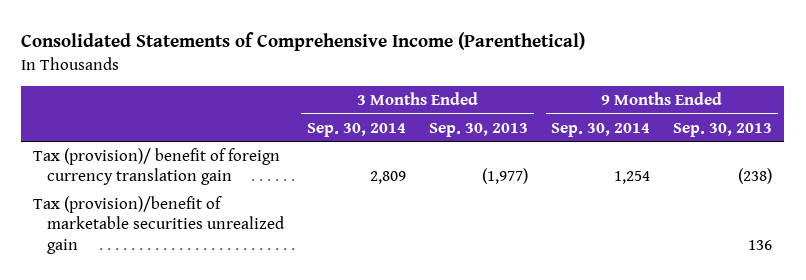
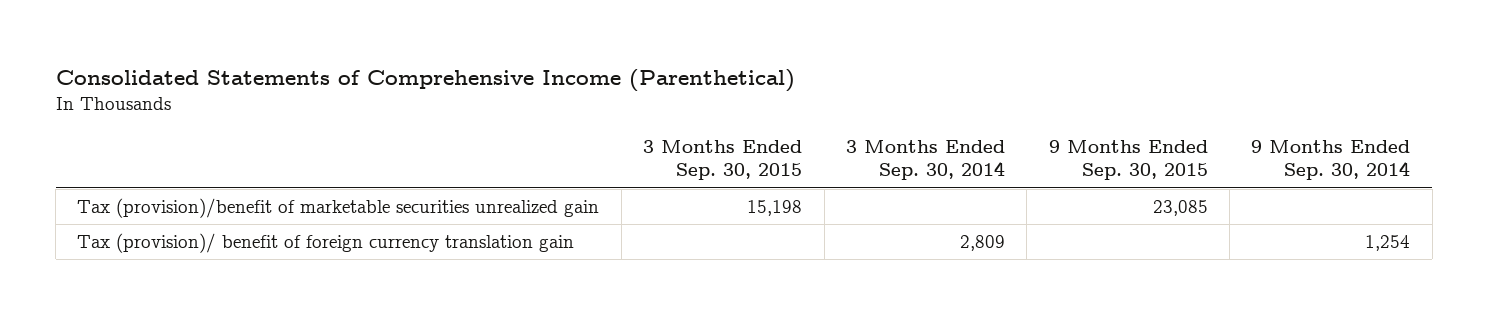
- | 3 Months Ended Sep. 30, 2014 | 3 Months Ended Sep. 30, 2013 | 9 Months Ended Sep. 30, 2014 | 9 Months Ended Sep. 30, 2013
+ | 3 Months Ended Sep. 30, 2015 | 3 Months Ended Sep. 30, 2014 | 9 Months Ended Sep. 30, 2015 | 9 Months Ended Sep. 30, 2014
moved down: Tax (provision)/ benefit of foreign currency translation gain | | 2,809 | | 1,254

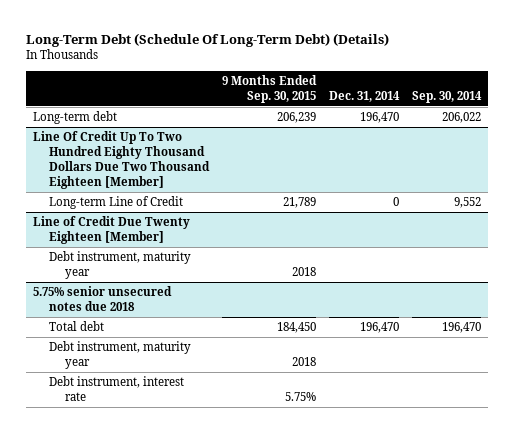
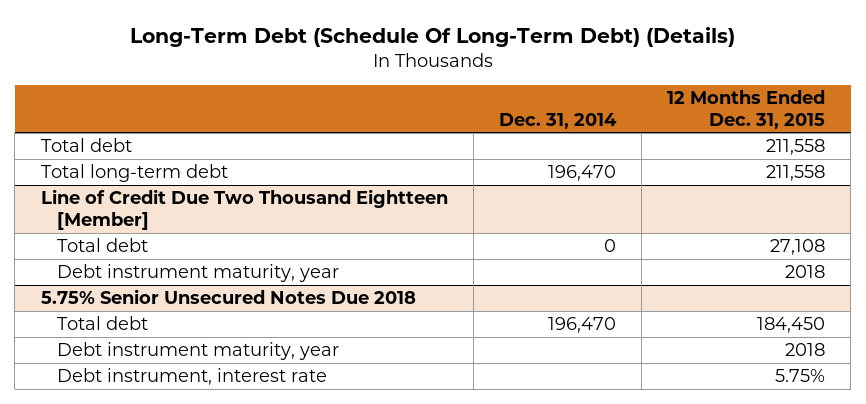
- | 9 Months Ended Sep. 30, 2015 | Dec. 31, 2014 | Sep. 30, 2014
+ | Dec. 31, 2014 | 12 Months Ended Dec. 31, 2015
- Long-term debt | 206,239 | 196,470 | 206,022
- Line Of Credit Up To Two Hundred Eighty Thousand Dollars Due Two Thousand Eighteen [Member]
- Long-term Line of Credit | 21,789 | 0 | 9,552
- Line of Credit Due Twenty Eighteen [Member]
- Debt instrument, maturity year | 2018 | |
- 5.75% senior unsecured notes due 2018
+ Total debt | | 211,558
+ Total long-term debt | 196,470 | 211,558
+ Line of Credit Due Two Thousand Eightteen [Member]
+ Total debt | 0 | 27,108
+ Debt instrument maturity, year | | 2018
+ 5.75% Senior Unsecured Notes Due 2018
- Debt instrument, maturity year | 2018 | |
+ Debt instrument maturity, year | | 2018

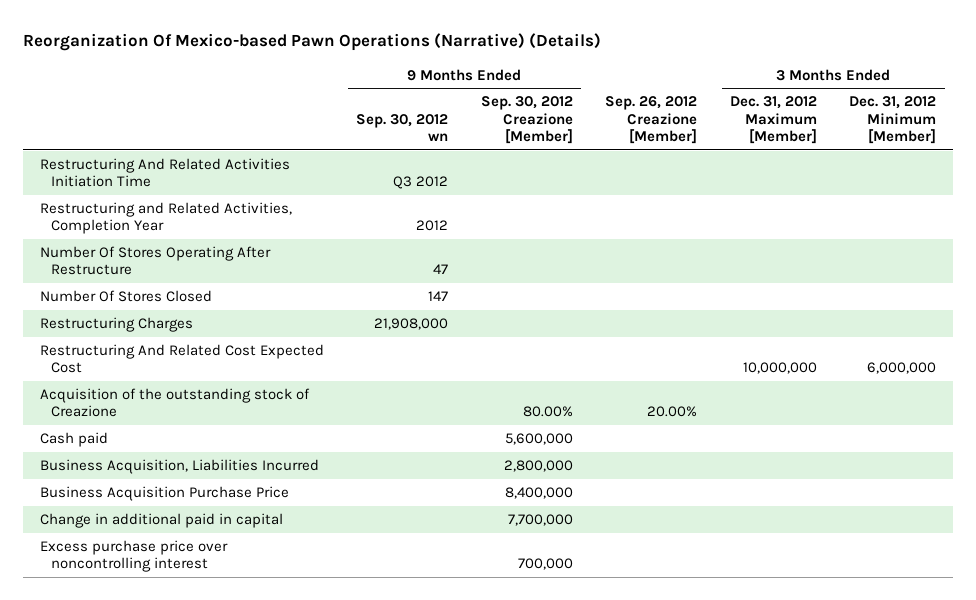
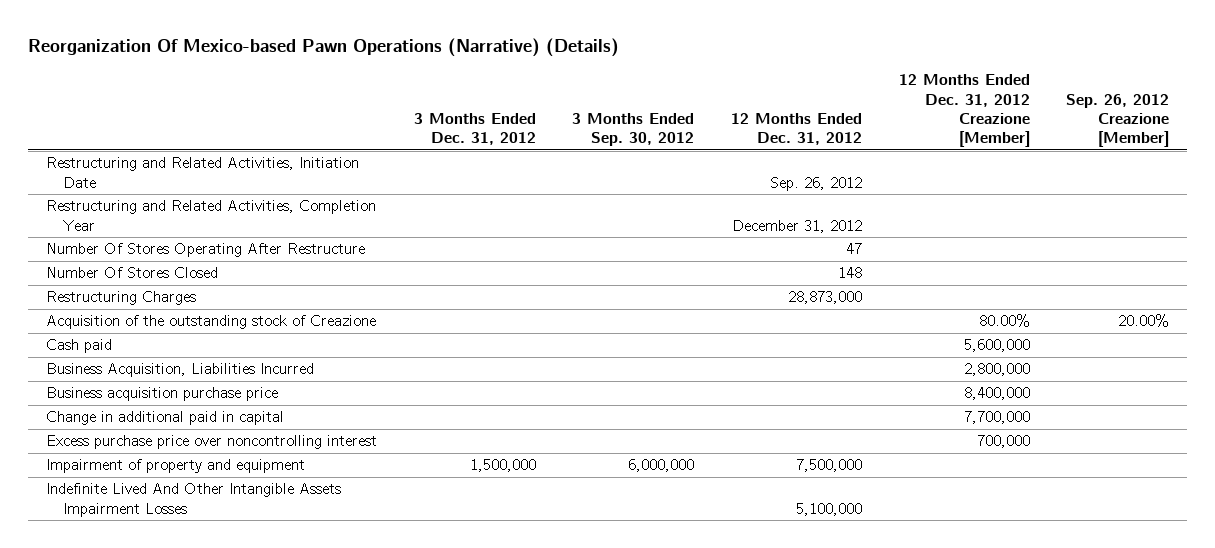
- | 9 Months Ended Sep. 30, 2012 wn | 9 Months Ended Sep. 30, 2012 Creazione [Member] | Sep. 26, 2012 Creazione [Member] | 3 Months Ended Dec. 31, 2012 Maximum [Member] | 3 Months Ended Dec. 31, 2012 Minimum [Member]
+ | 3 Months Ended Dec. 31, 2012 | 3 Months Ended Sep. 30, 2012 | 12 Months Ended Dec. 31, 2012 | 12 Months Ended Dec. 31, 2012 Creazione [Member] | Sep. 26, 2012 Creazione [Member]
- Restructuring And Related Activities Initiation Time | Q3 2012 | | | |
+ Restructuring and Related Activities, Initiation Date | | | Sep. 26, 2012 | |
- Restructuring And Related Cost Expected Cost | | | | 10,000,000 | 6,000,000
- Business Acquisition Purchase Price | | 8,400,000 | | |
+ Business acquisition purchase price | | | | 8,400,000 |
+ Impairment of property and equipment | 1,500,000 | 6,000,000 | 7,500,000 | |
+ Indefinite Lived And Other Intangible Assets Impairment Losses | | | 5,100,000 | |

